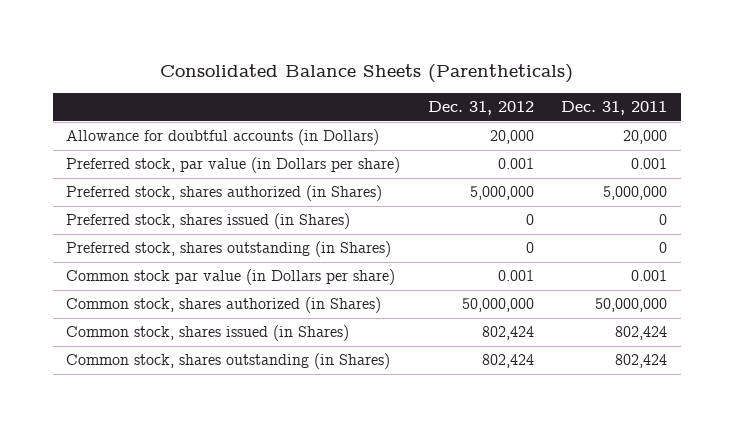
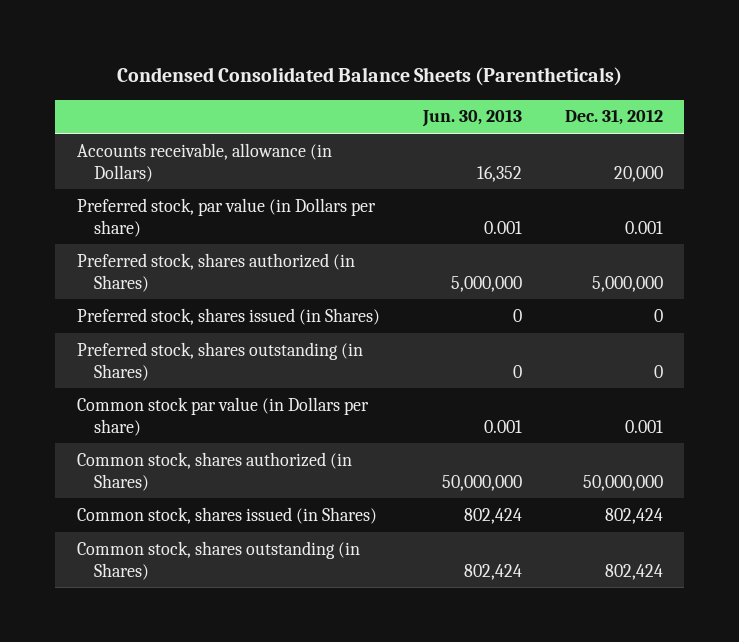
- Consolidated Balance Sheets (Parentheticals)
+ Condensed Consolidated Balance Sheets (Parentheticals)
- | Dec. 31, 2012 | Dec. 31, 2011
+ | Jun. 30, 2013 | Dec. 31, 2012
- Allowance for doubtful accounts (in Dollars) | 20,000 | 20,000
+ Accounts receivable, allowance (in Dollars) | 16,352 | 20,000

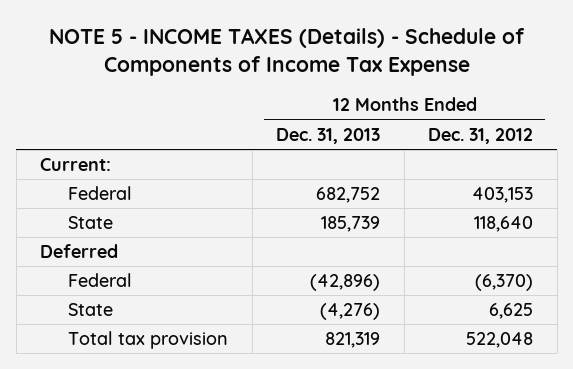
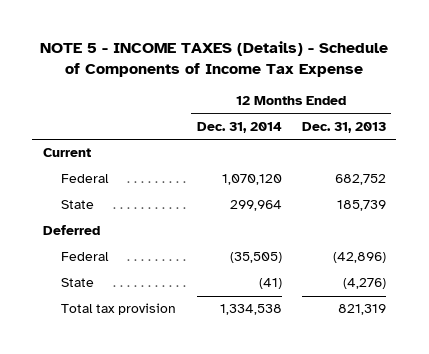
- | 12 Months Ended Dec. 31, 2013 | 12 Months Ended Dec. 31, 2012
+ | 12 Months Ended Dec. 31, 2014 | 12 Months Ended Dec. 31, 2013
- Current:
+ Current

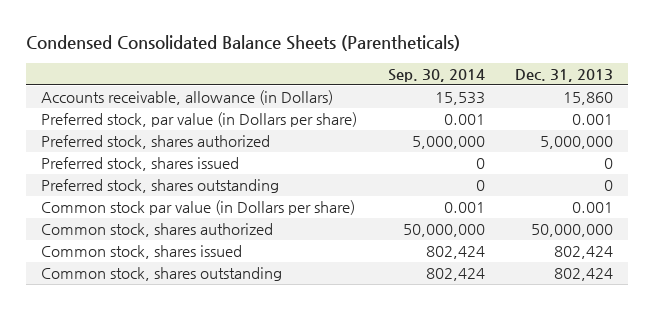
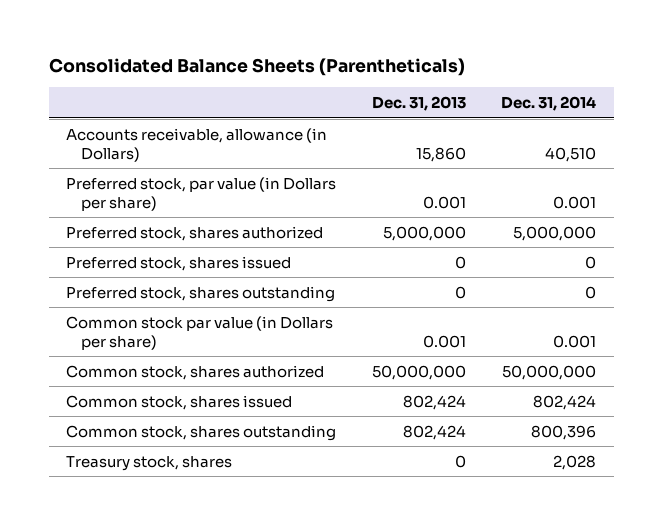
- Condensed Consolidated Balance Sheets (Parentheticals)
+ Consolidated Balance Sheets (Parentheticals)
- | Sep. 30, 2014 | Dec. 31, 2013
+ | Dec. 31, 2013 | Dec. 31, 2014
+ Treasury stock, shares | 0 | 2,028

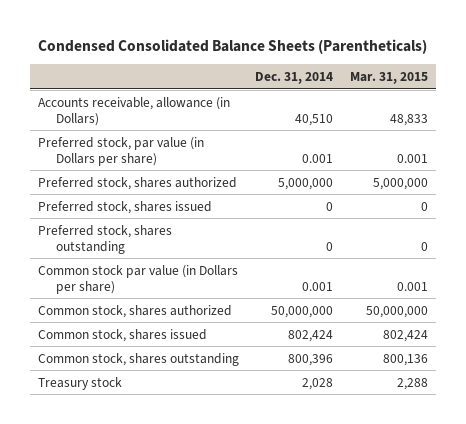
- Consolidated Balance Sheets (Parentheticals)
+ Condensed Consolidated Balance Sheets (Parentheticals)
- | Dec. 31, 2013 | Dec. 31, 2014
+ | Dec. 31, 2014 | Mar. 31, 2015
- Treasury stock, shares | 0 | 2,028
+ Treasury stock | 2,028 | 2,288

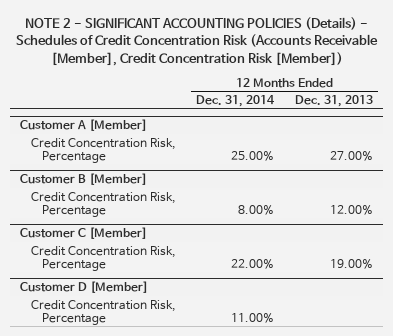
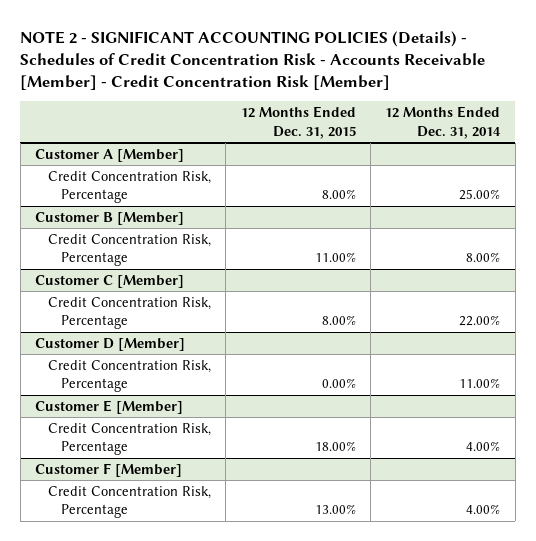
- NOTE 2 - SIGNIFICANT ACCOUNTING POLICIES (Details) - Schedules of Credit Concentration Risk (Accounts Receivable [Member], Credit Concentration Risk [Member])
+ NOTE 2 - SIGNIFICANT ACCOUNTING POLICIES (Details) - Schedules of Credit Concentration Risk - Accounts Receivable [Member] - Credit Concentration Risk [Member]
- | 12 Months Ended Dec. 31, 2014 | 12 Months Ended Dec. 31, 2013
+ | 12 Months Ended Dec. 31, 2015 | 12 Months Ended Dec. 31, 2014
+ Customer E [Member]
+ Credit Concentration Risk, Percentage | 18.00% | 4.00%
+ Customer F [Member]
+ Credit Concentration Risk, Percentage | 13.00% | 4.00%

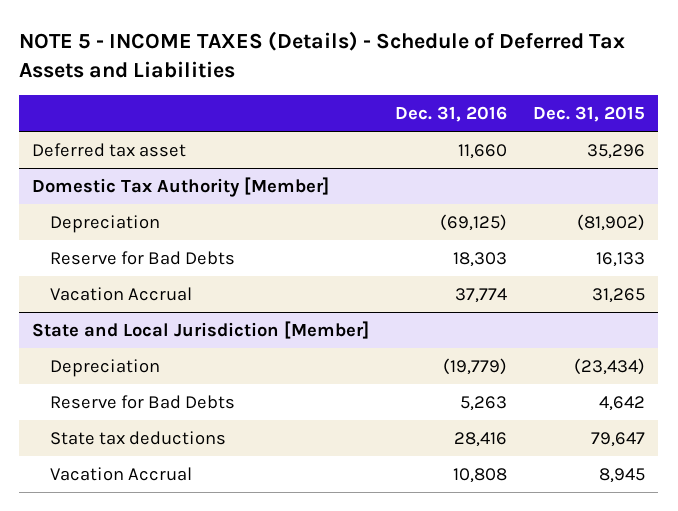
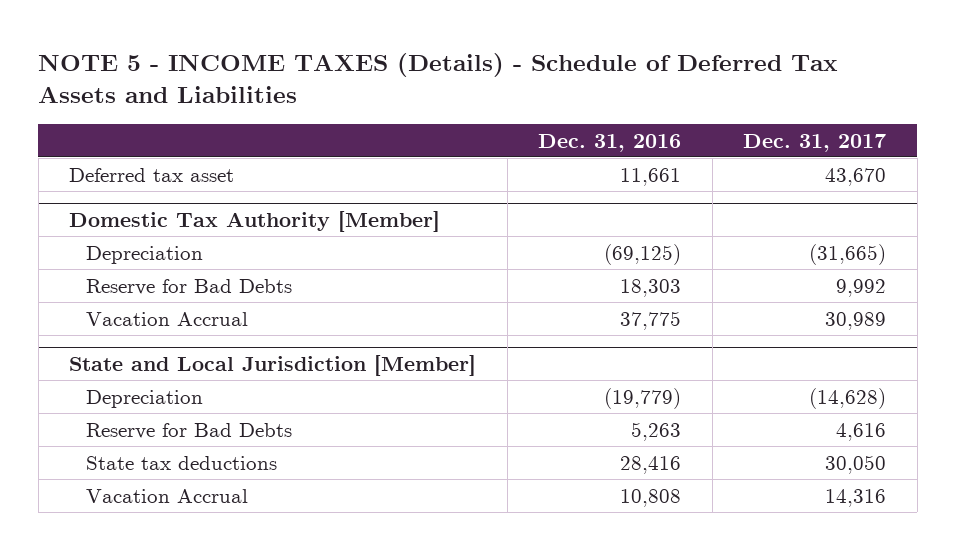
- | Dec. 31, 2016 | Dec. 31, 2015
+ | Dec. 31, 2016 | Dec. 31, 2017
- Deferred tax asset | 11,660 | 35,296
+ Deferred tax asset | 11,661 | 43,670
@ Domestic Tax Authority [Member]
- Vacation Accrual | 37,774 | 31,265
+ Vacation Accrual | 37,775 | 30,989

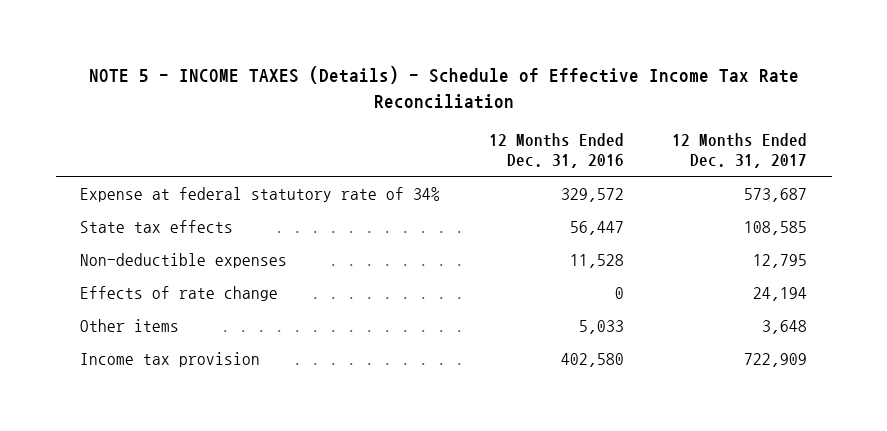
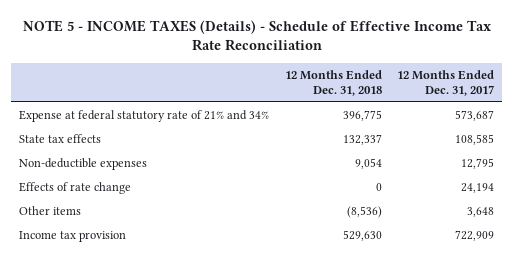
- | 12 Months Ended Dec. 31, 2016 | 12 Months Ended Dec. 31, 2017
+ | 12 Months Ended Dec. 31, 2018 | 12 Months Ended Dec. 31, 2017
- Expense at federal statutory rate of 34% | 329,572 | 573,687
+ Expense at federal statutory rate of 21% and 34% | 396,775 | 573,687

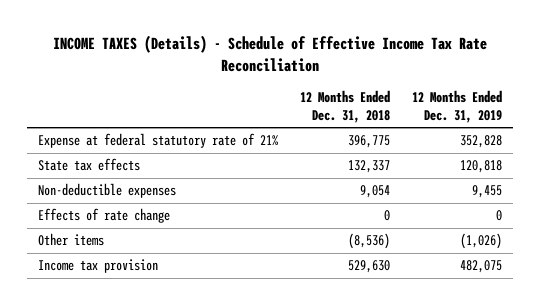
- NOTE 5 - INCOME TAXES (Details) - Schedule of Effective Income Tax Rate Reconciliation
+ INCOME TAXES (Details) - Schedule of Effective Income Tax Rate Reconciliation
- | 12 Months Ended Dec. 31, 2018 | 12 Months Ended Dec. 31, 2017
+ | 12 Months Ended Dec. 31, 2018 | 12 Months Ended Dec. 31, 2019
- Expense at federal statutory rate of 21% and 34% | 396,775 | 573,687
+ Expense at federal statutory rate of 21% | 396,775 | 352,828

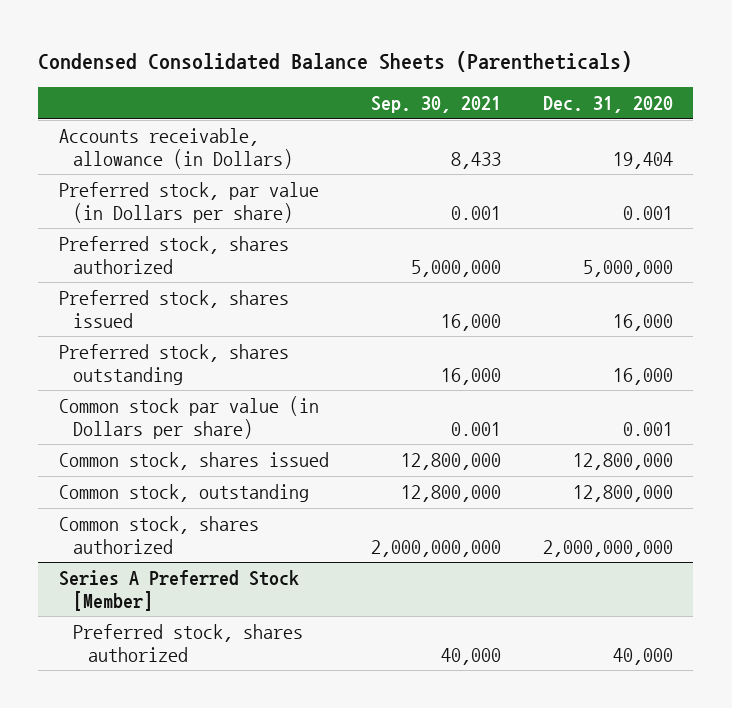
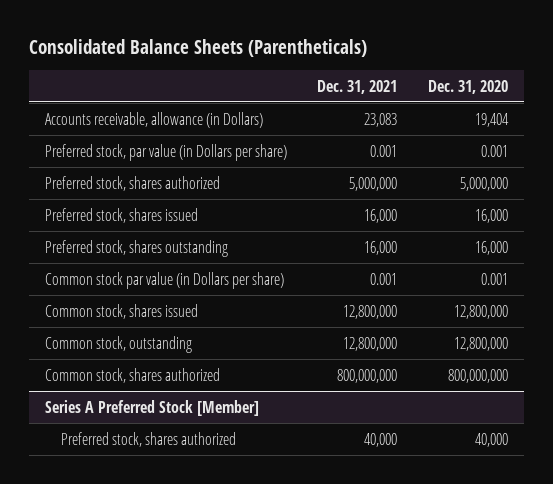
- Condensed Consolidated Balance Sheets (Parentheticals)
+ Consolidated Balance Sheets (Parentheticals)
- | Sep. 30, 2021 | Dec. 31, 2020
+ | Dec. 31, 2021 | Dec. 31, 2020
- Common stock, shares authorized | 2,000,000,000 | 2,000,000,000
+ Common stock, shares authorized | 800,000,000 | 800,000,000

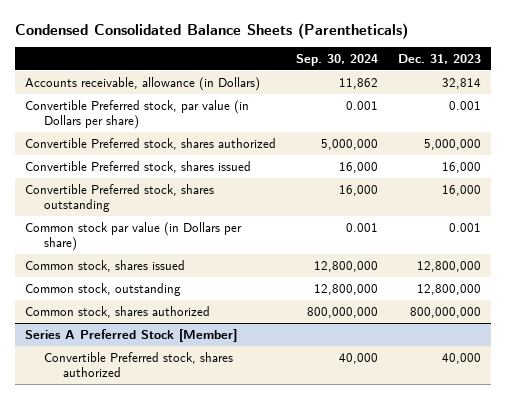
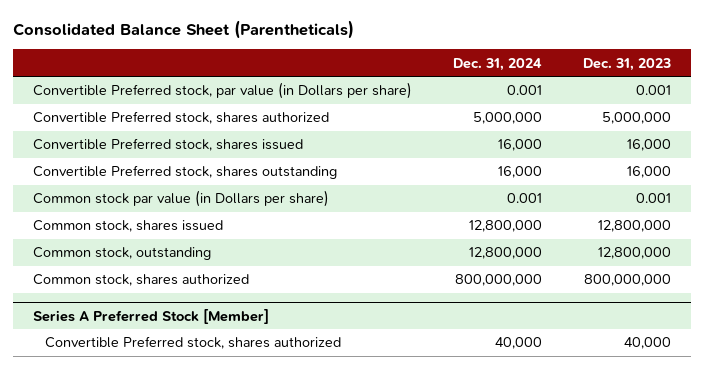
- Condensed Consolidated Balance Sheets (Parentheticals)
+ Consolidated Balance Sheet (Parentheticals)
- | Sep. 30, 2024 | Dec. 31, 2023
+ | Dec. 31, 2024 | Dec. 31, 2023
- Accounts receivable, allowance (in Dollars) | 11,862 | 32,814

